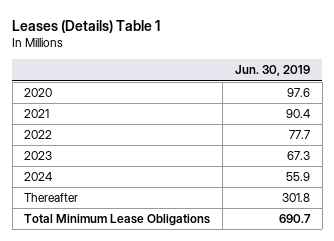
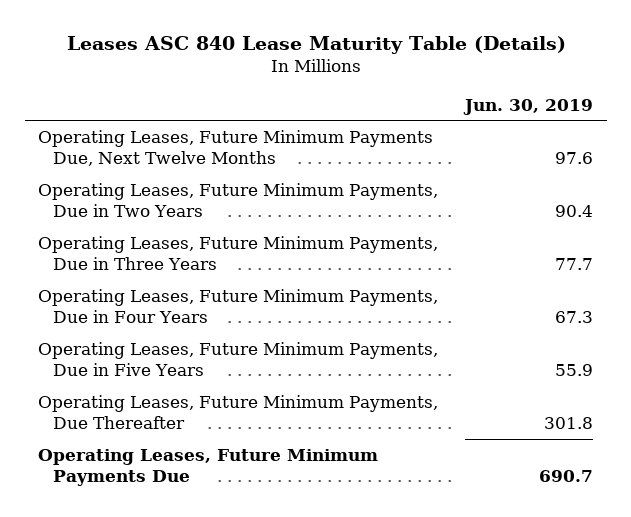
- Leases (Details) Table 1
+ Leases ASC 840 Lease Maturity Table (Details)
- 2020 | 97.6
- 2021 | 90.4
- 2022 | 77.7
- 2023 | 67.3
- 2024 | 55.9
- Thereafter | 301.8
- Total Minimum Lease Obligations | 690.7
+ Operating Leases, Future Minimum Payments Due, Next Twelve Months | 97.6
+ Operating Leases, Future Minimum Payments, Due in Two Years | 90.4
+ Operating Leases, Future Minimum Payments, Due in Three Years | 77.7
+ Operating Leases, Future Minimum Payments, Due in Four Years | 67.3
+ Operating Leases, Future Minimum Payments, Due in Five Years | 55.9
+ Operating Leases, Future Minimum Payments, Due Thereafter | 301.8
+ Operating Leases, Future Minimum Payments Due | 690.7

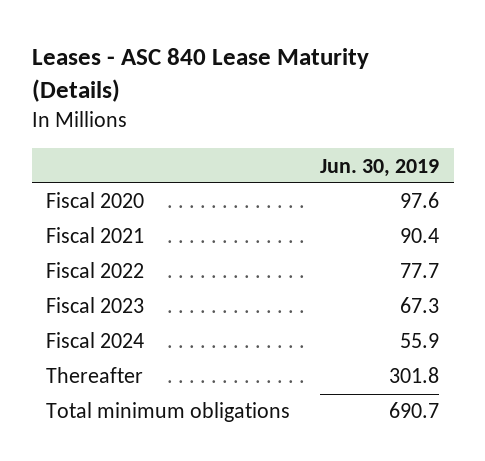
- Leases ASC 840 Lease Maturity Table (Details)
+ Leases - ASC 840 Lease Maturity (Details)
- Operating Leases, Future Minimum Payments Due, Next Twelve Months | 97.6
- Operating Leases, Future Minimum Payments, Due in Two Years | 90.4
- Operating Leases, Future Minimum Payments, Due in Three Years | 77.7
- Operating Leases, Future Minimum Payments, Due in Four Years | 67.3
- Operating Leases, Future Minimum Payments, Due in Five Years | 55.9
- Operating Leases, Future Minimum Payments, Due Thereafter | 301.8
- Operating Leases, Future Minimum Payments Due | 690.7
+ Fiscal 2020 | 97.6
+ Fiscal 2021 | 90.4
+ Fiscal 2022 | 77.7
+ Fiscal 2023 | 67.3
+ Fiscal 2024 | 55.9
+ Thereafter | 301.8
+ Total minimum obligations | 690.7

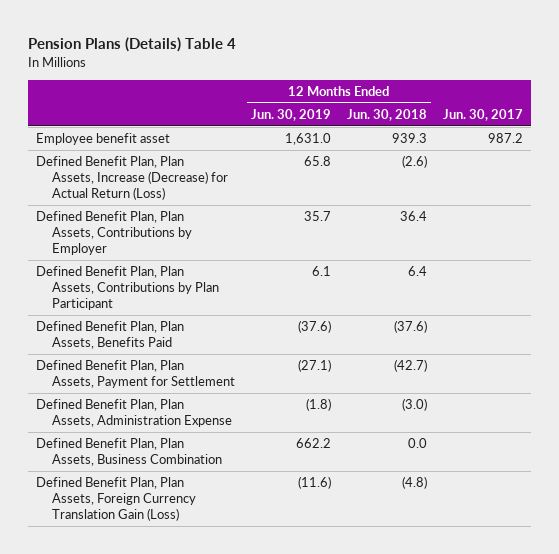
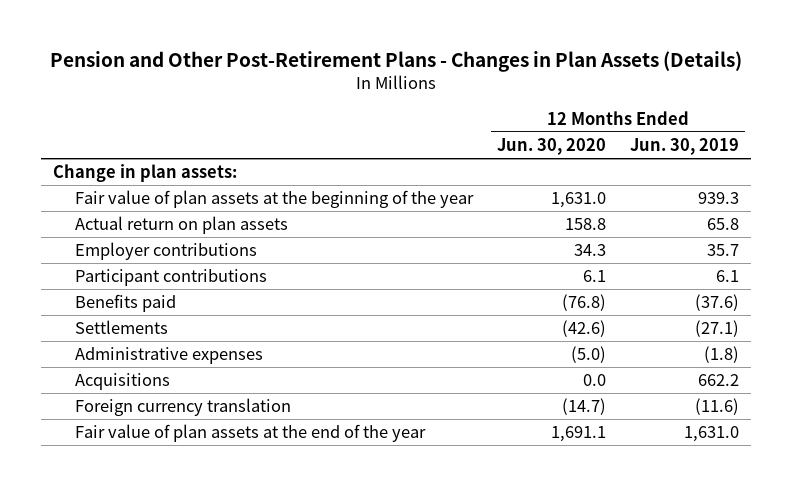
- Pension Plans (Details) Table 4
+ Pension and Other Post-Retirement Plans - Changes in Plan Assets (Details)
- | 12 Months Ended Jun. 30, 2019 | 12 Months Ended Jun. 30, 2018 | Jun. 30, 2017
+ | 12 Months Ended Jun. 30, 2020 | 12 Months Ended Jun. 30, 2019
- Employee benefit asset | 1,631.0 | 939.3 | 987.2
- Defined Benefit Plan, Plan Assets, Increase (Decrease) for Actual Return (Loss) | 65.8 | (2.6) |
- Defined Benefit Plan, Plan Assets, Contributions by Employer | 35.7 | 36.4 |
- Defined Benefit Plan, Plan Assets, Contributions by Plan Participant | 6.1 | 6.4 |
- Defined Benefit Plan, Plan Assets, Benefits Paid | (37.6) | (37.6) |
- Defined Benefit Plan, Plan Assets, Payment for Settlement | (27.1) | (42.7) |
- Defined Benefit Plan, Plan Assets, Administration Expense | (1.8) | (3.0) |
- Defined Benefit Plan, Plan Assets, Business Combination | 662.2 | 0.0 |
- Defined Benefit Plan, Plan Assets, Foreign Currency Translation Gain (Loss) | (11.6) | (4.8) |
+ Change in plan assets:
+ Fair value of plan assets at the beginning of the year | 1,631.0 | 939.3
+ Actual return on plan assets | 158.8 | 65.8
+ Employer contributions | 34.3 | 35.7
+ Participant contributions | 6.1 | 6.1
+ Benefits paid | (76.8) | (37.6)
+ Settlements | (42.6) | (27.1)
+ Administrative expenses | (5.0) | (1.8)
+ Acquisitions | 0.0 | 662.2
+ Foreign currency translation | (14.7) | (11.6)
+ Fair value of plan assets at the end of the year | 1,691.1 | 1,631.0

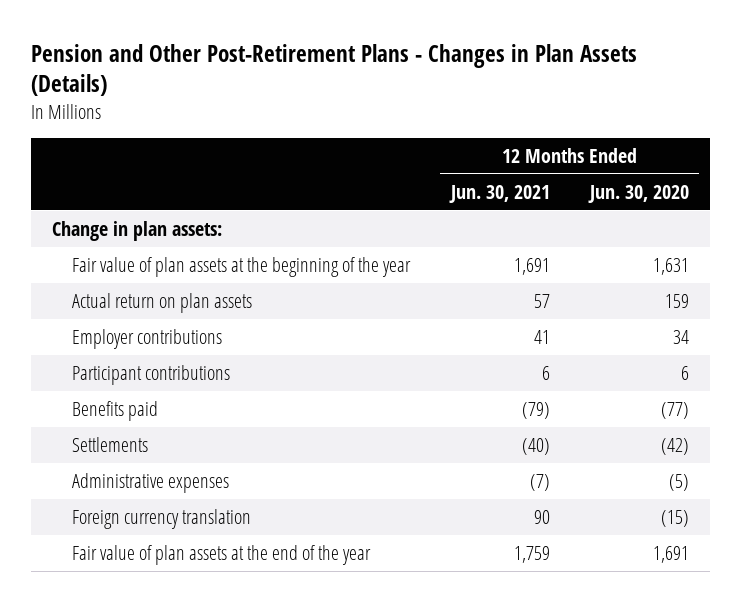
- | 12 Months Ended Jun. 30, 2020 | 12 Months Ended Jun. 30, 2019
+ | 12 Months Ended Jun. 30, 2021 | 12 Months Ended Jun. 30, 2020
- Fair value of plan assets at the beginning of the year | 1,631.0 | 939.3
- Actual return on plan assets | 158.8 | 65.8
- Employer contributions | 34.3 | 35.7
- Participant contributions | 6.1 | 6.1
- Benefits paid | (76.8) | (37.6)
- Settlements | (42.6) | (27.1)
- Administrative expenses | (5.0) | (1.8)
- Acquisitions | 0.0 | 662.2
- Foreign currency translation | (14.7) | (11.6)
- Fair value of plan assets at the end of the year | 1,691.1 | 1,631.0
+ Fair value of plan assets at the beginning of the year | 1,691 | 1,631
+ Actual return on plan assets | 57 | 159
+ Employer contributions | 41 | 34
+ Participant contributions | 6 | 6
+ Benefits paid | (79) | (77)
+ Settlements | (40) | (42)
+ Administrative expenses | (7) | (5)
+ Foreign currency translation | 90 | (15)
+ Fair value of plan assets at the end of the year | 1,759 | 1,691

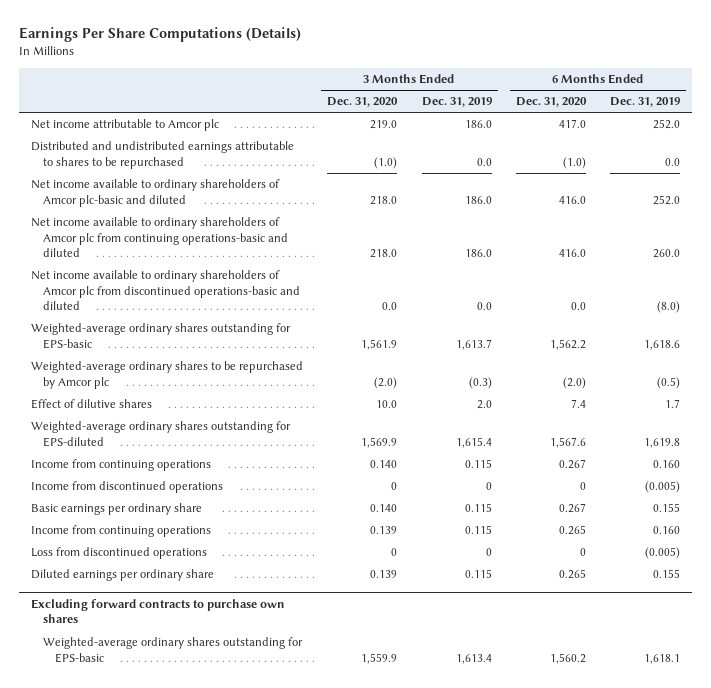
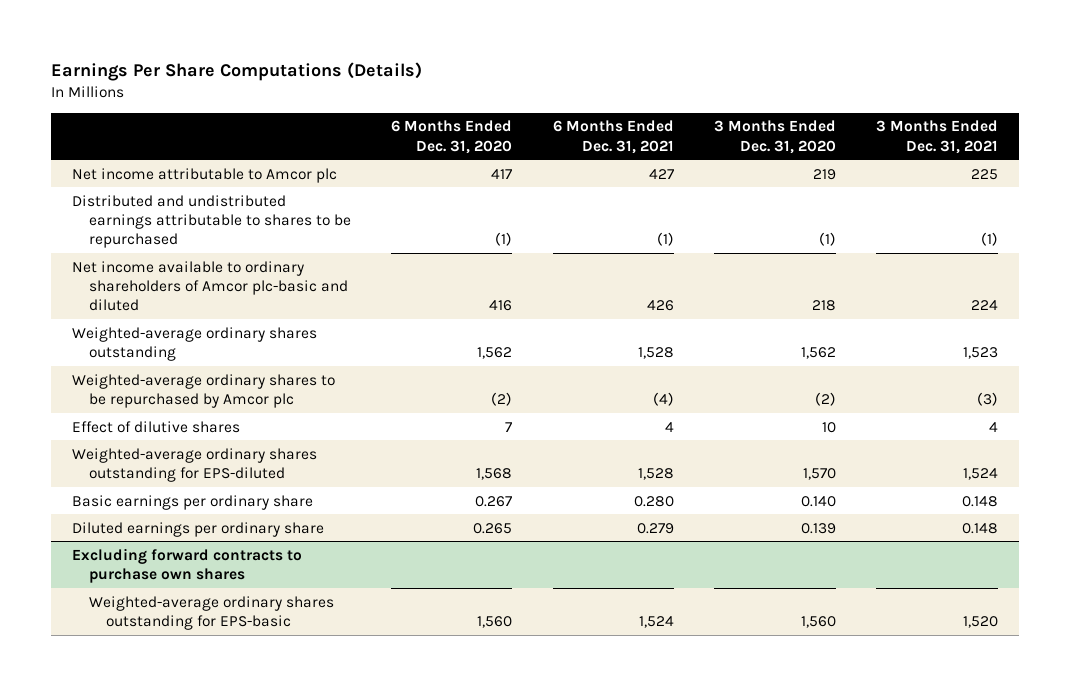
- | 3 Months Ended Dec. 31, 2020 | 3 Months Ended Dec. 31, 2019 | 6 Months Ended Dec. 31, 2020 | 6 Months Ended Dec. 31, 2019
+ | 6 Months Ended Dec. 31, 2020 | 6 Months Ended Dec. 31, 2021 | 3 Months Ended Dec. 31, 2020 | 3 Months Ended Dec. 31, 2021
- Net income attributable to Amcor plc | 219.0 | 186.0 | 417.0 | 252.0
- Distributed and undistributed earnings attributable to shares to be repurchased | (1.0) | 0.0 | (1.0) | 0.0
- Net income available to ordinary shareholders of Amcor plc-basic and diluted | 218.0 | 186.0 | 416.0 | 252.0
- Net income available to ordinary shareholders of Amcor plc from continuing operations-basic and diluted | 218.0 | 186.0 | 416.0 | 260.0
- Net income available to ordinary shareholders of Amcor plc from discontinued operations-basic and diluted | 0.0 | 0.0 | 0.0 | (8.0)
- Weighted-average ordinary shares outstanding for EPS-basic | 1,561.9 | 1,613.7 | 1,562.2 | 1,618.6
- Weighted-average ordinary shares to be repurchased by Amcor plc | (2.0) | (0.3) | (2.0) | (0.5)
- Effect of dilutive shares | 10.0 | 2.0 | 7.4 | 1.7
- Weighted-average ordinary shares outstanding for EPS-diluted | 1,569.9 | 1,615.4 | 1,567.6 | 1,619.8
- Income from continuing operations | 0.140 | 0.115 | 0.267 | 0.160
- Income from discontinued operations | 0 | 0 | 0 | (0.005)
+ Net income attributable to Amcor plc | 417 | 427 | 219 | 225
+ Distributed and undistributed earnings attributable to shares to be repurchased | (1) | (1) | (1) | (1)
+ Net income available to ordinary shareholders of Amcor plc-basic and diluted | 416 | 426 | 218 | 224
+ Weighted-average ordinary shares outstanding | 1,562 | 1,528 | 1,562 | 1,523
+ Weighted-average ordinary shares to be repurchased by Amcor plc | (2) | (4) | (2) | (3)
+ Effect of dilutive shares | 7 | 4 | 10 | 4
+ Weighted-average ordinary shares outstanding for EPS-diluted | 1,568 | 1,528 | 1,570 | 1,524
- Income from continuing operations | 0.139 | 0.115 | 0.265 | 0.160
- Loss from discontinued operations | 0 | 0 | 0 | (0.005)
@ Excluding forward contracts to purchase own shares
- Weighted-average ordinary shares outstanding for EPS-basic | 1,559.9 | 1,613.4 | 1,560.2 | 1,618.1
+ Weighted-average ordinary shares outstanding for EPS-basic | 1,560 | 1,524 | 1,560 | 1,520

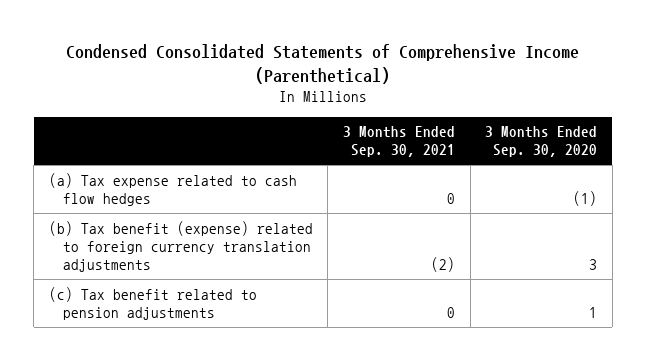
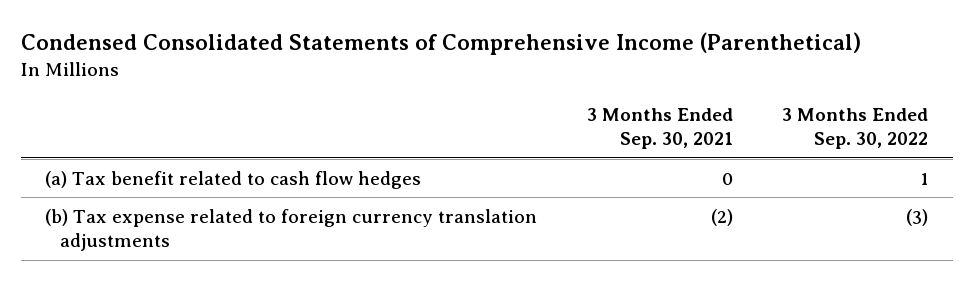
- | 3 Months Ended Sep. 30, 2021 | 3 Months Ended Sep. 30, 2020
+ | 3 Months Ended Sep. 30, 2021 | 3 Months Ended Sep. 30, 2022
- (a) Tax expense related to cash flow hedges | 0 | (1)
- (b) Tax benefit (expense) related to foreign currency translation adjustments | (2) | 3
- (c) Tax benefit related to pension adjustments | 0 | 1
+ (a) Tax benefit related to cash flow hedges | 0 | 1
+ (b) Tax expense related to foreign currency translation adjustments | (2) | (3)

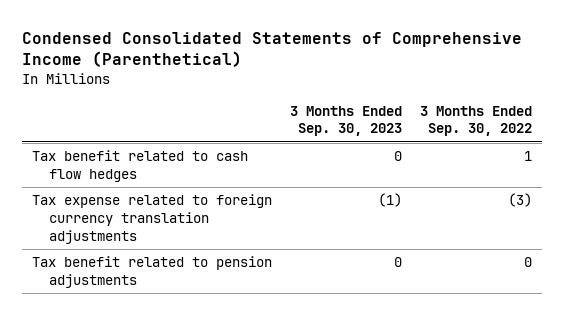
- | 3 Months Ended Sep. 30, 2021 | 3 Months Ended Sep. 30, 2022
+ | 3 Months Ended Sep. 30, 2023 | 3 Months Ended Sep. 30, 2022
- (a) Tax benefit related to cash flow hedges | 0 | 1
- (b) Tax expense related to foreign currency translation adjustments | (2) | (3)
+ Tax benefit related to cash flow hedges | 0 | 1
+ Tax expense related to foreign currency translation adjustments | (1) | (3)
+ Tax benefit related to pension adjustments | 0 | 0

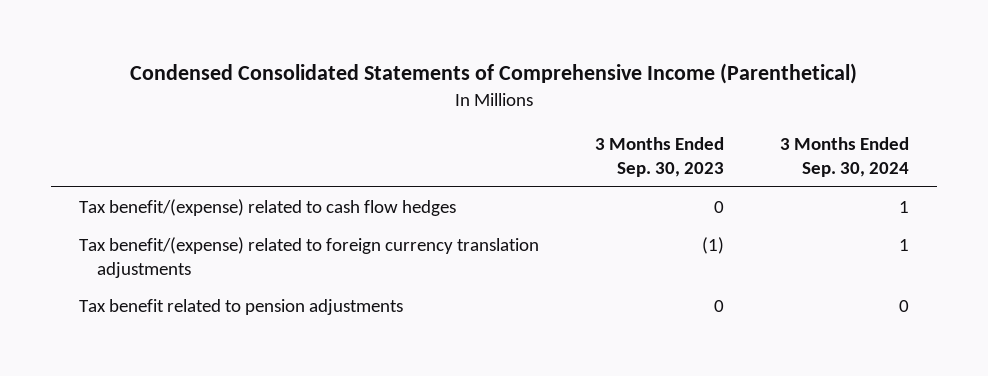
- | 3 Months Ended Sep. 30, 2023 | 3 Months Ended Sep. 30, 2022
+ | 3 Months Ended Sep. 30, 2023 | 3 Months Ended Sep. 30, 2024
- Tax benefit related to cash flow hedges | 0 | 1
- Tax expense related to foreign currency translation adjustments | (1) | (3)
+ Tax benefit/(expense) related to cash flow hedges | 0 | 1
+ Tax benefit/(expense) related to foreign currency translation adjustments | (1) | 1

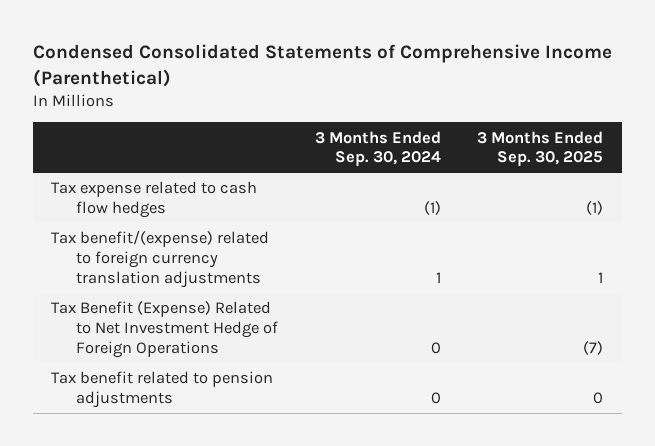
- | 3 Months Ended Sep. 30, 2023 | 3 Months Ended Sep. 30, 2024
+ | 3 Months Ended Sep. 30, 2024 | 3 Months Ended Sep. 30, 2025
- Tax benefit/(expense) related to cash flow hedges | 0 | 1
+ Tax expense related to cash flow hedges | (1) | (1)
+ Tax Benefit (Expense) Related to Net Investment Hedge of Foreign Operations | 0 | (7)

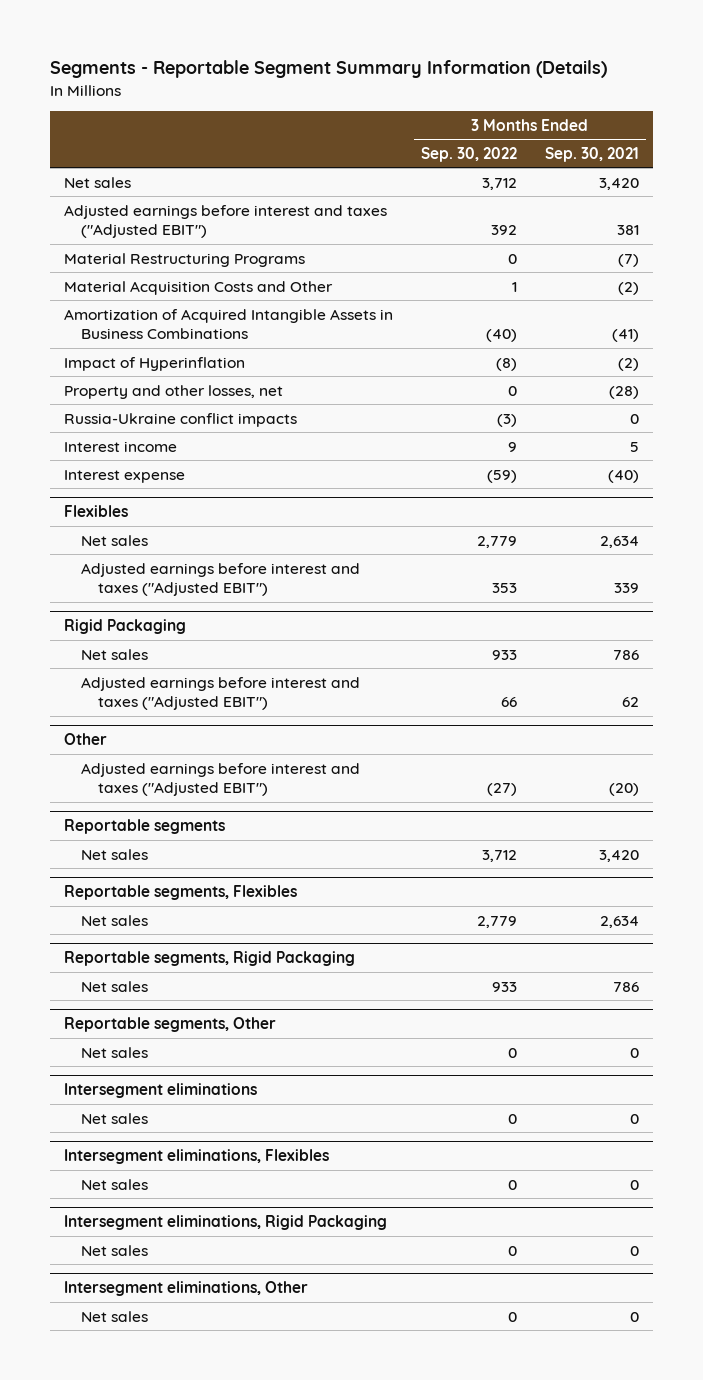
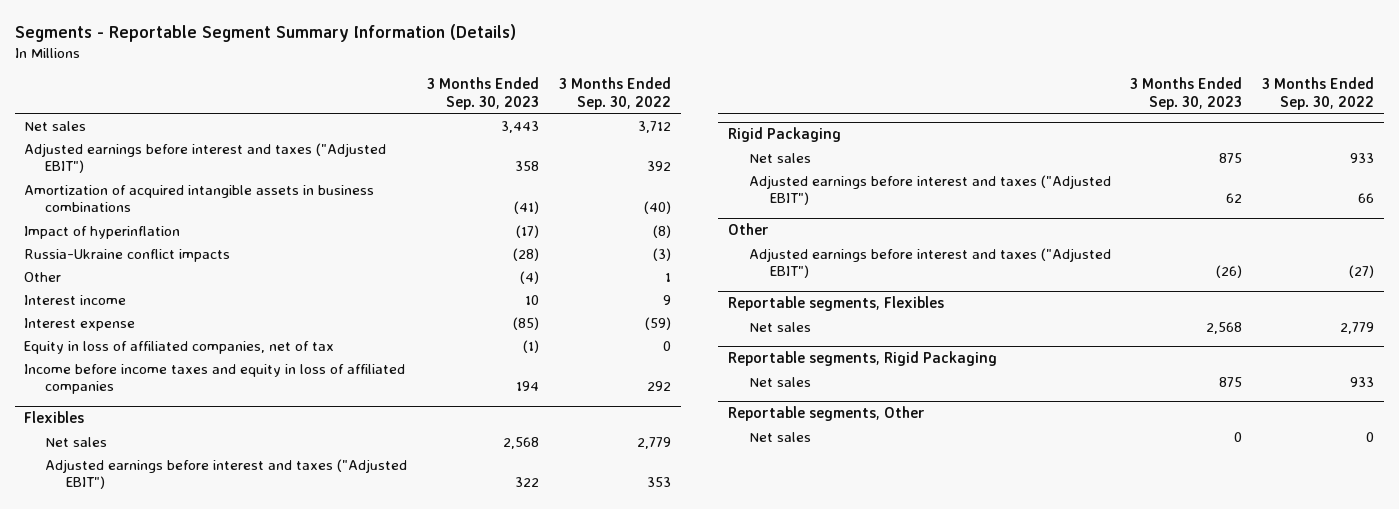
- | 3 Months Ended Sep. 30, 2022 | 3 Months Ended Sep. 30, 2021
+ | 3 Months Ended Sep. 30, 2023 | 3 Months Ended Sep. 30, 2022
- Material Restructuring Programs | 0 | (7)
- Material Acquisition Costs and Other | 1 | (2)
- Amortization of Acquired Intangible Assets in Business Combinations | (40) | (41)
- Impact of Hyperinflation | (8) | (2)
- Property and other losses, net | 0 | (28)
+ Amortization of acquired intangible assets in business combinations | (41) | (40)
+ Impact of hyperinflation | (17) | (8)
+ Other | (4) | 1
+ Equity in loss of affiliated companies, net of tax | (1) | 0
+ Income before income taxes and equity in loss of affiliated companies | 194 | 292
- Reportable segments
- Net sales | 3,712 | 3,420
- Intersegment eliminations
- Net sales | 0 | 0
- Intersegment eliminations, Flexibles
- Net sales | 0 | 0
- Intersegment eliminations, Rigid Packaging
- Net sales | 0 | 0
- Intersegment eliminations, Other
- Net sales | 0 | 0

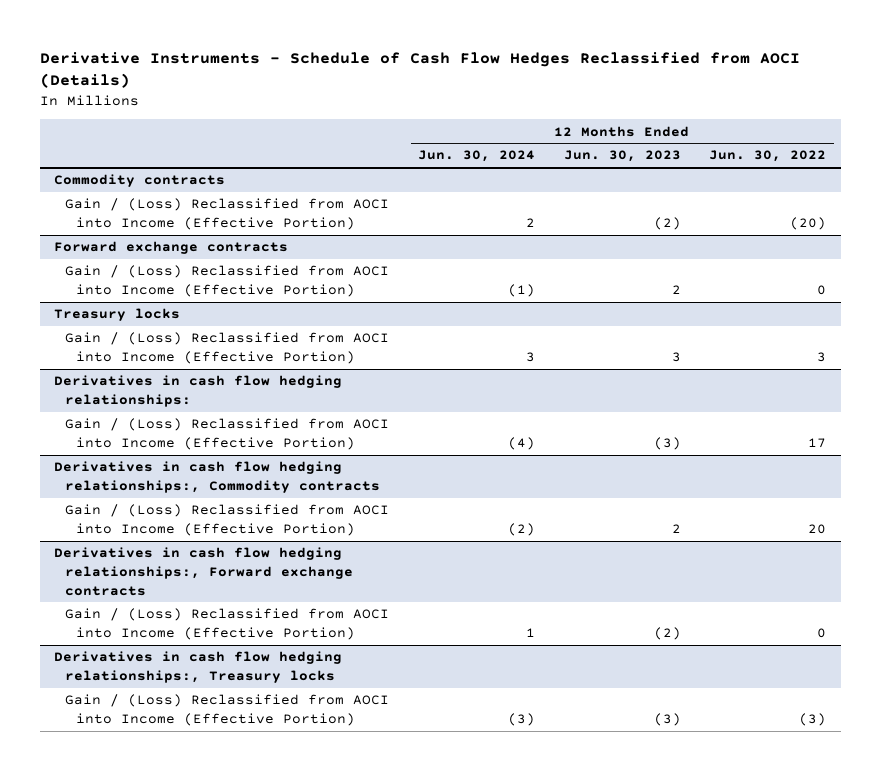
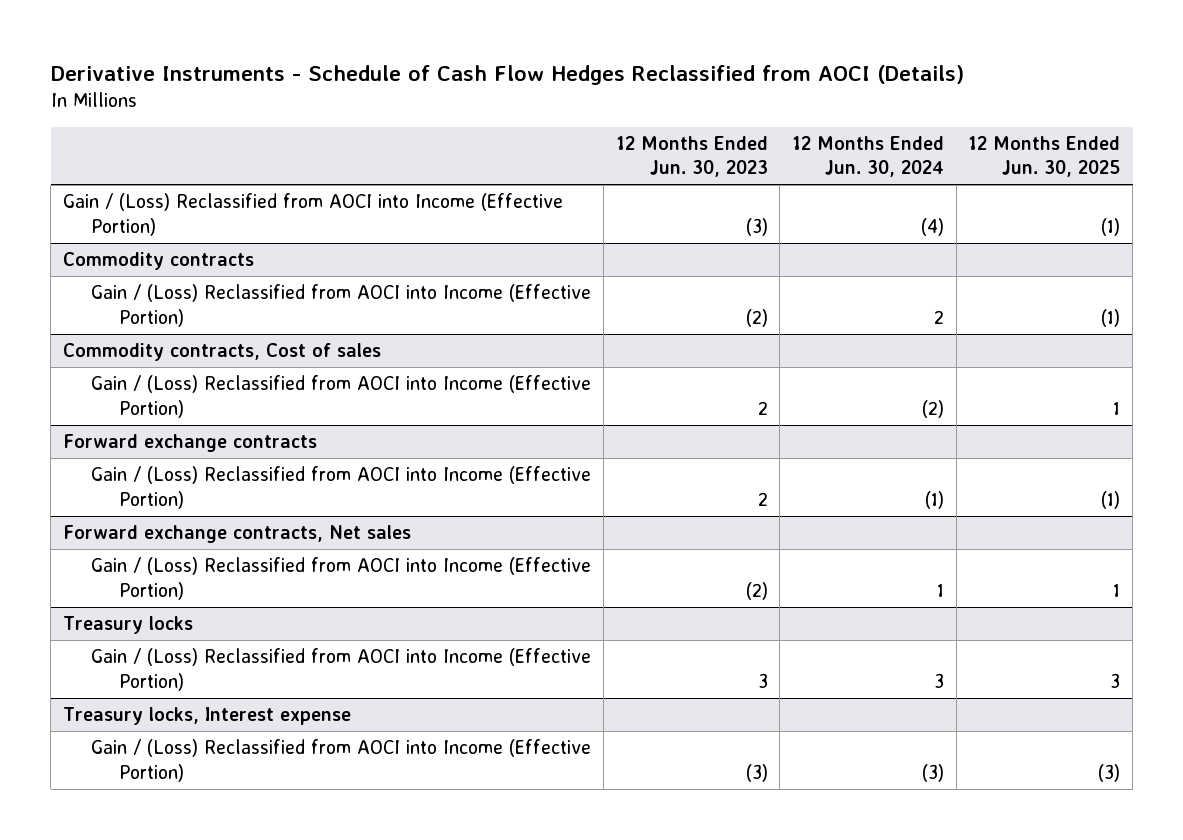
- | 12 Months Ended Jun. 30, 2024 | 12 Months Ended Jun. 30, 2023 | 12 Months Ended Jun. 30, 2022
+ | 12 Months Ended Jun. 30, 2023 | 12 Months Ended Jun. 30, 2024 | 12 Months Ended Jun. 30, 2025
+ Gain / (Loss) Reclassified from AOCI into Income (Effective Portion) | (3) | (4) | (1)
+ Commodity contracts, Cost of sales
+ Gain / (Loss) Reclassified from AOCI into Income (Effective Portion) | 2 | (2) | 1
+ Forward exchange contracts, Net sales
+ Gain / (Loss) Reclassified from AOCI into Income (Effective Portion) | (2) | 1 | 1
- Derivatives in cash flow hedging relationships:
- Gain / (Loss) Reclassified from AOCI into Income (Effective Portion) | (4) | (3) | 17
- Derivatives in cash flow hedging relationships:, Commodity contracts
- Gain / (Loss) Reclassified from AOCI into Income (Effective Portion) | (2) | 2 | 20
- Derivatives in cash flow hedging relationships:, Forward exchange contracts
- Gain / (Loss) Reclassified from AOCI into Income (Effective Portion) | 1 | (2) | 0
- Derivatives in cash flow hedging relationships:, Treasury locks
+ Treasury locks, Interest expense

